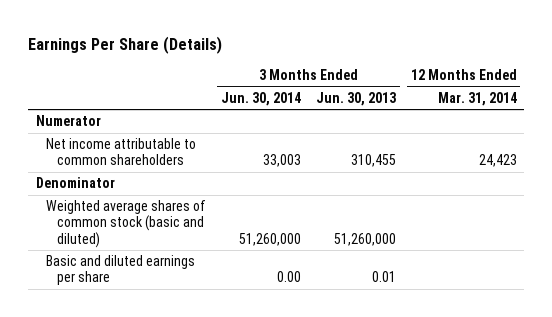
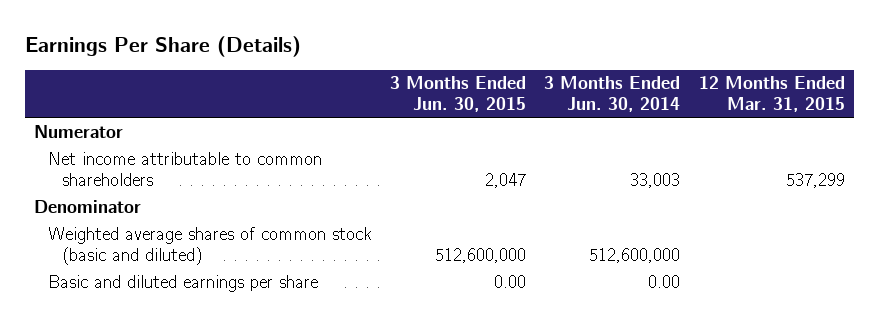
- | 3 Months Ended Jun. 30, 2014 | 3 Months Ended Jun. 30, 2013 | 12 Months Ended Mar. 31, 2014
+ | 3 Months Ended Jun. 30, 2015 | 3 Months Ended Jun. 30, 2014 | 12 Months Ended Mar. 31, 2015
- Weighted average shares of common stock (basic and diluted) | 51,260,000 | 51,260,000 |
+ Weighted average shares of common stock (basic and diluted) | 512,600,000 | 512,600,000 |

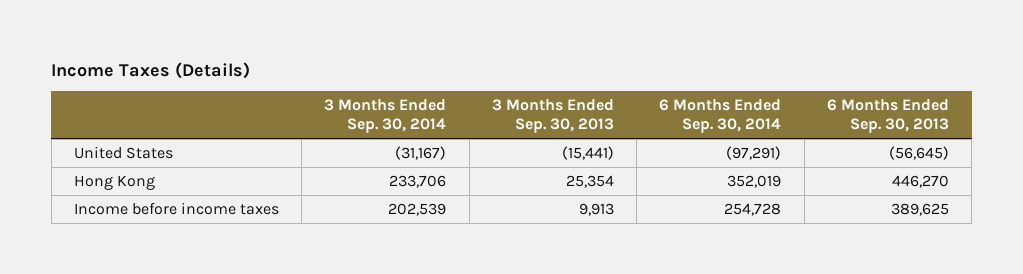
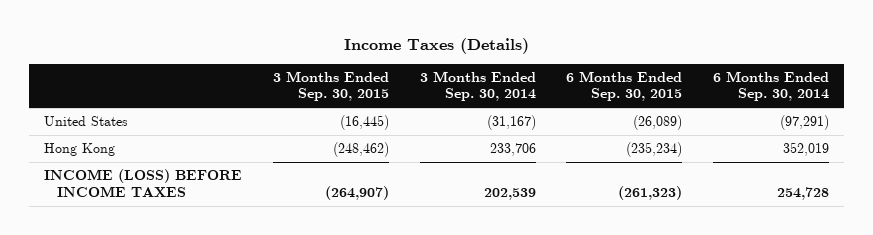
- | 3 Months Ended Sep. 30, 2014 | 3 Months Ended Sep. 30, 2013 | 6 Months Ended Sep. 30, 2014 | 6 Months Ended Sep. 30, 2013
+ | 3 Months Ended Sep. 30, 2015 | 3 Months Ended Sep. 30, 2014 | 6 Months Ended Sep. 30, 2015 | 6 Months Ended Sep. 30, 2014
- Income before income taxes | 202,539 | 9,913 | 254,728 | 389,625
+ INCOME (LOSS) BEFORE INCOME TAXES | (264,907) | 202,539 | (261,323) | 254,728

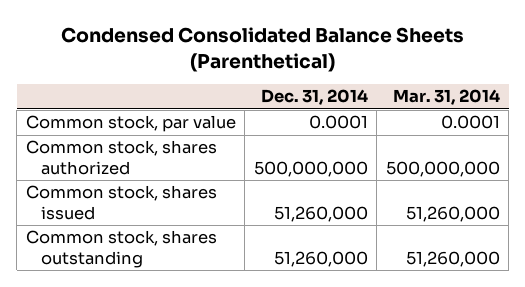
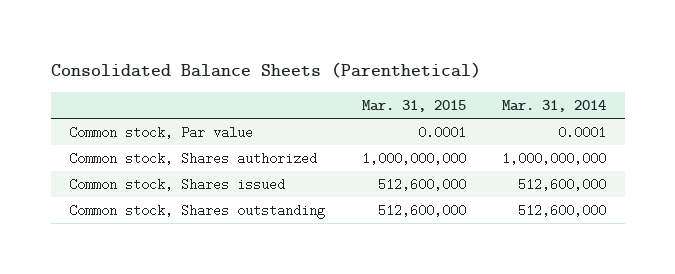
- Condensed Consolidated Balance Sheets (Parenthetical)
+ Consolidated Balance Sheets (Parenthetical)
- | Dec. 31, 2014 | Mar. 31, 2014
+ | Mar. 31, 2015 | Mar. 31, 2014
- Common stock, par value | 0.0001 | 0.0001
- Common stock, shares authorized | 500,000,000 | 500,000,000
- Common stock, shares issued | 51,260,000 | 51,260,000
- Common stock, shares outstanding | 51,260,000 | 51,260,000
+ Common stock, Par value | 0.0001 | 0.0001
+ Common stock, Shares authorized | 1,000,000,000 | 1,000,000,000
+ Common stock, Shares issued | 512,600,000 | 512,600,000
+ Common stock, Shares outstanding | 512,600,000 | 512,600,000

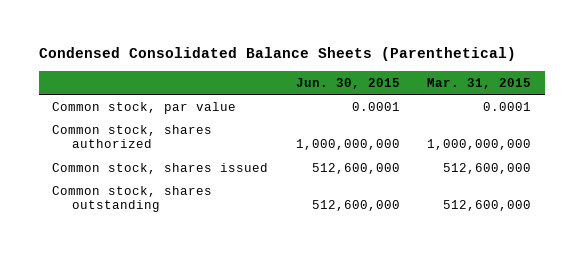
- Consolidated Balance Sheets (Parenthetical)
+ Condensed Consolidated Balance Sheets (Parenthetical)
- | Mar. 31, 2015 | Mar. 31, 2014
+ | Jun. 30, 2015 | Mar. 31, 2015
- Common stock, Par value | 0.0001 | 0.0001
- Common stock, Shares authorized | 1,000,000,000 | 1,000,000,000
- Common stock, Shares issued | 512,600,000 | 512,600,000
- Common stock, Shares outstanding | 512,600,000 | 512,600,000
+ Common stock, par value | 0.0001 | 0.0001
+ Common stock, shares authorized | 1,000,000,000 | 1,000,000,000
+ Common stock, shares issued | 512,600,000 | 512,600,000
+ Common stock, shares outstanding | 512,600,000 | 512,600,000

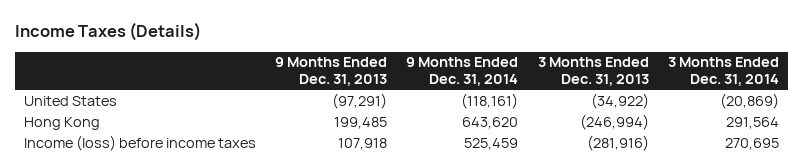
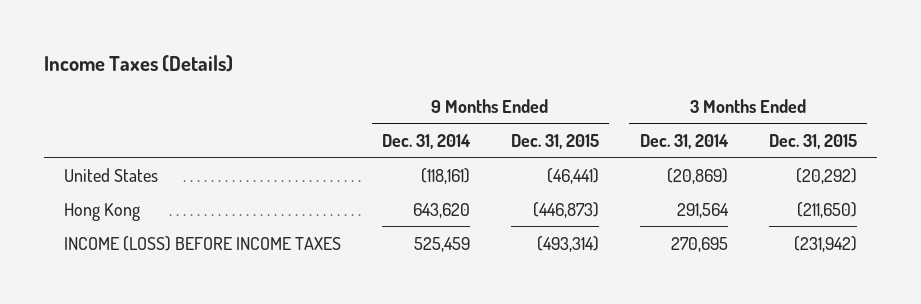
- | 9 Months Ended Dec. 31, 2013 | 9 Months Ended Dec. 31, 2014 | 3 Months Ended Dec. 31, 2013 | 3 Months Ended Dec. 31, 2014
+ | 9 Months Ended Dec. 31, 2014 | 9 Months Ended Dec. 31, 2015 | 3 Months Ended Dec. 31, 2014 | 3 Months Ended Dec. 31, 2015
- Income (loss) before income taxes | 107,918 | 525,459 | (281,916) | 270,695
+ INCOME (LOSS) BEFORE INCOME TAXES | 525,459 | (493,314) | 270,695 | (231,942)

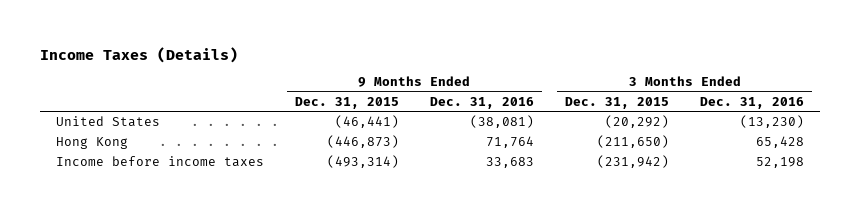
- | 9 Months Ended Dec. 31, 2014 | 9 Months Ended Dec. 31, 2015 | 3 Months Ended Dec. 31, 2014 | 3 Months Ended Dec. 31, 2015
+ | 9 Months Ended Dec. 31, 2015 | 9 Months Ended Dec. 31, 2016 | 3 Months Ended Dec. 31, 2015 | 3 Months Ended Dec. 31, 2016
- INCOME (LOSS) BEFORE INCOME TAXES | 525,459 | (493,314) | 270,695 | (231,942)
+ Income before income taxes | (493,314) | 33,683 | (231,942) | 52,198

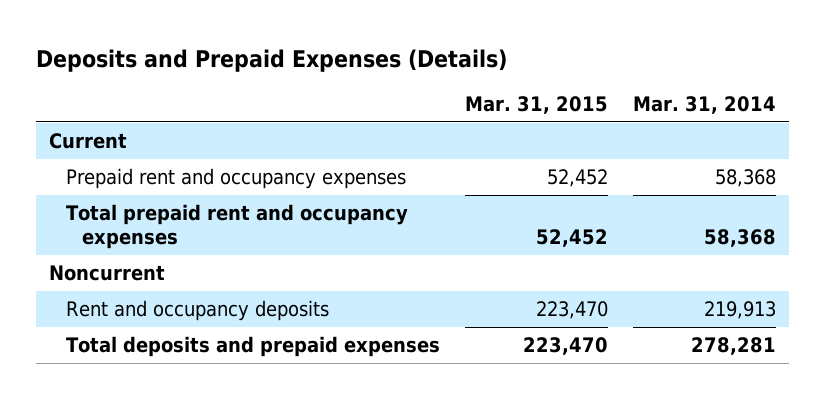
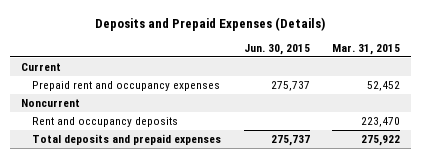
- | Mar. 31, 2015 | Mar. 31, 2014
+ | Jun. 30, 2015 | Mar. 31, 2015
- Total prepaid rent and occupancy expenses | 52,452 | 58,368
- Total deposits and prepaid expenses | 223,470 | 278,281
+ Total deposits and prepaid expenses | 275,737 | 275,922

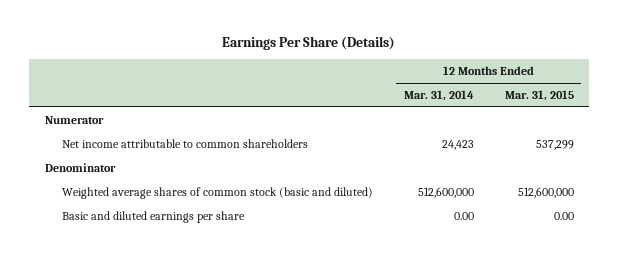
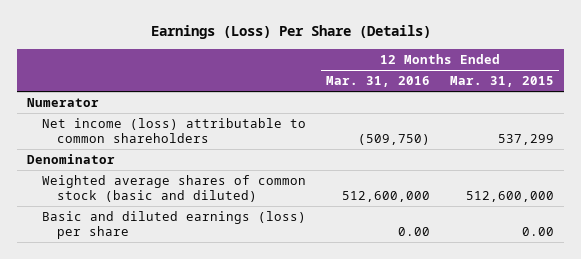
- Earnings Per Share (Details)
+ Earnings (Loss) Per Share (Details)
- | 12 Months Ended Mar. 31, 2014 | 12 Months Ended Mar. 31, 2015
+ | 12 Months Ended Mar. 31, 2016 | 12 Months Ended Mar. 31, 2015
- Net income attributable to common shareholders | 24,423 | 537,299
+ Net income (loss) attributable to common shareholders | (509,750) | 537,299
- Basic and diluted earnings per share | 0.00 | 0.00
+ Basic and diluted earnings (loss) per share | 0.00 | 0.00

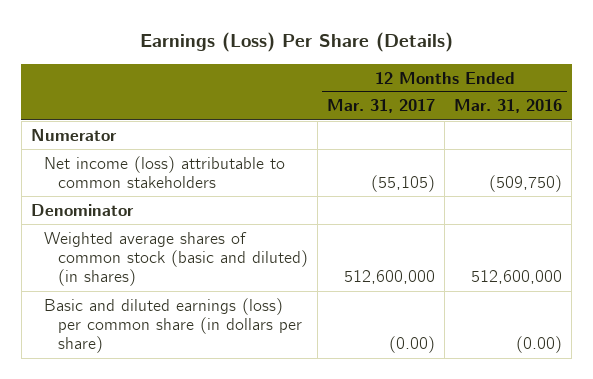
- | 12 Months Ended Mar. 31, 2016 | 12 Months Ended Mar. 31, 2015
+ | 12 Months Ended Mar. 31, 2017 | 12 Months Ended Mar. 31, 2016
- Net income (loss) attributable to common shareholders | (509,750) | 537,299
+ Net income (loss) attributable to common stakeholders | (55,105) | (509,750)
- Weighted average shares of common stock (basic and diluted) | 512,600,000 | 512,600,000
- Basic and diluted earnings (loss) per share | 0.00 | 0.00
+ Weighted average shares of common stock (basic and diluted) (in shares) | 512,600,000 | 512,600,000
+ Basic and diluted earnings (loss) per common share (in dollars per share) | (0.00) | (0.00)

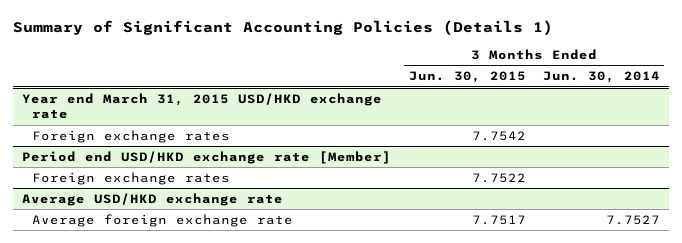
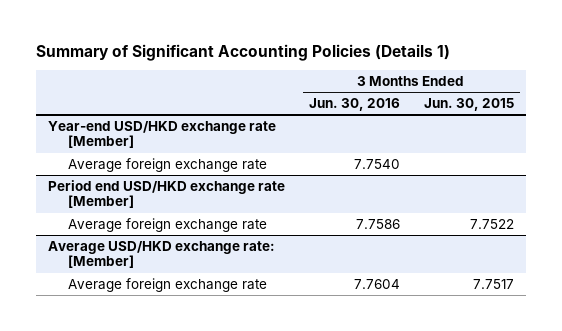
- | 3 Months Ended Jun. 30, 2015 | 3 Months Ended Jun. 30, 2014
+ | 3 Months Ended Jun. 30, 2016 | 3 Months Ended Jun. 30, 2015
- Year end March 31, 2015 USD/HKD exchange rate
- Foreign exchange rates | 7.7542 |
+ Year-end USD/HKD exchange rate [Member]
+ Average foreign exchange rate | 7.7540 |
@ Period end USD/HKD exchange rate [Member]
- Foreign exchange rates | 7.7522 |
- Average USD/HKD exchange rate
@ Period end USD/HKD exchange rate [Member]
+ Average foreign exchange rate | 7.7586 | 7.7522
+ Average USD/HKD exchange rate: [Member]

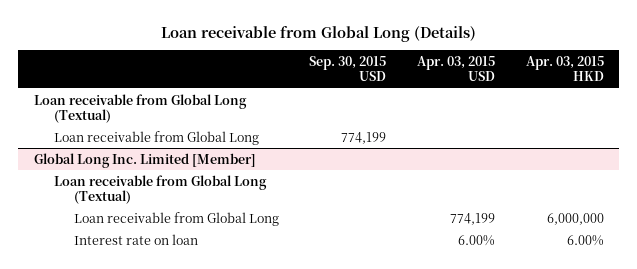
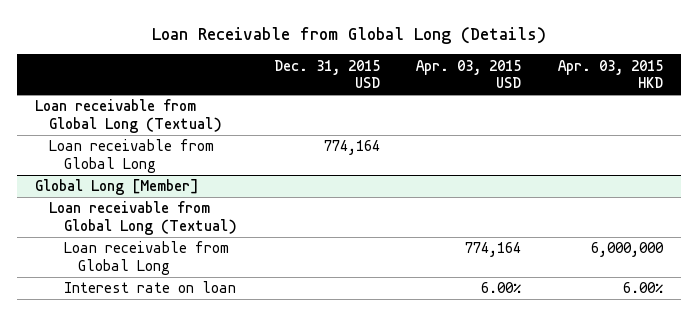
- Loan receivable from Global Long (Details)
+ Loan Receivable from Global Long (Details)
- | Sep. 30, 2015 USD | Apr. 03, 2015 USD | Apr. 03, 2015 HKD
+ | Dec. 31, 2015 USD | Apr. 03, 2015 USD | Apr. 03, 2015 HKD
- Global Long Inc. Limited [Member]
+ Global Long [Member]
- Loan receivable from Global Long | | 774,199 | 6,000,000
+ Loan receivable from Global Long | | 774,164 | 6,000,000

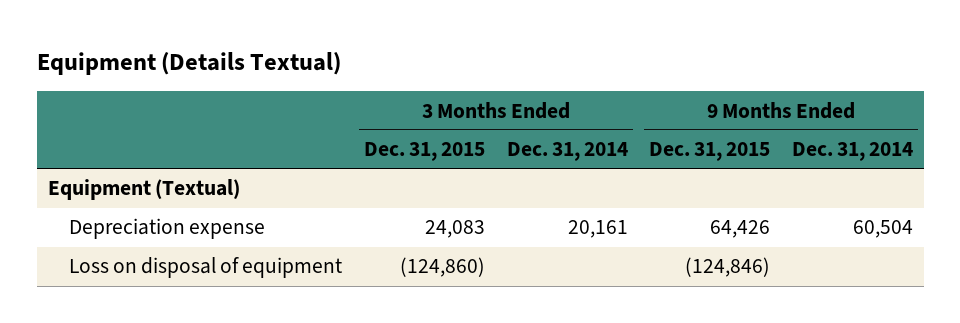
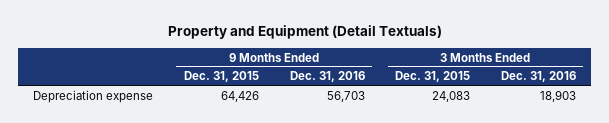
- Equipment (Details Textual)
+ Property and Equipment (Detail Textuals)
- | 3 Months Ended Dec. 31, 2015 | 3 Months Ended Dec. 31, 2014 | 9 Months Ended Dec. 31, 2015 | 9 Months Ended Dec. 31, 2014
+ | 9 Months Ended Dec. 31, 2015 | 9 Months Ended Dec. 31, 2016 | 3 Months Ended Dec. 31, 2015 | 3 Months Ended Dec. 31, 2016
- Equipment (Textual)
- Loss on disposal of equipment | (124,860) | | (124,846) |

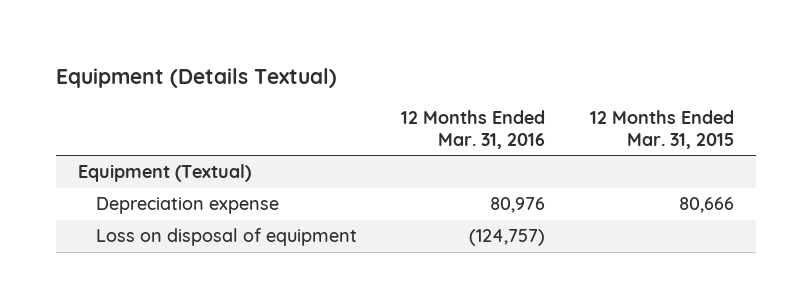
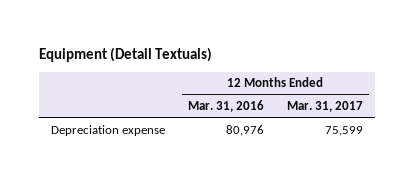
- Equipment (Details Textual)
+ Equipment (Detail Textuals)
- | 12 Months Ended Mar. 31, 2016 | 12 Months Ended Mar. 31, 2015
+ | 12 Months Ended Mar. 31, 2016 | 12 Months Ended Mar. 31, 2017
- Equipment (Textual)
- Loss on disposal of equipment | (124,757) |

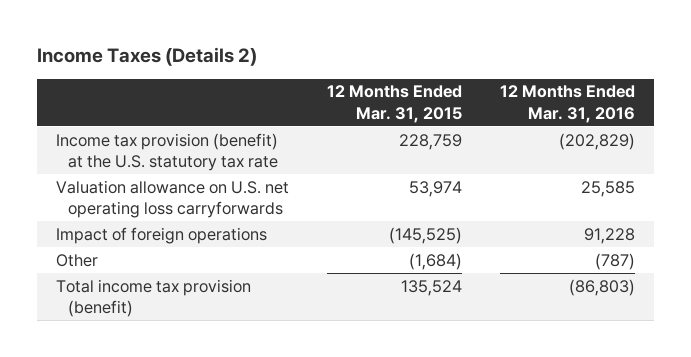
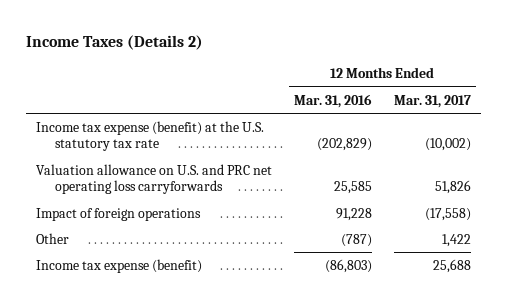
- | 12 Months Ended Mar. 31, 2015 | 12 Months Ended Mar. 31, 2016
+ | 12 Months Ended Mar. 31, 2016 | 12 Months Ended Mar. 31, 2017
- Income tax provision (benefit) at the U.S. statutory tax rate | 228,759 | (202,829)
- Valuation allowance on U.S. net operating loss carryforwards | 53,974 | 25,585
+ Income tax expense (benefit) at the U.S. statutory tax rate | (202,829) | (10,002)
+ Valuation allowance on U.S. and PRC net operating loss carryforwards | 25,585 | 51,826
- Total income tax provision (benefit) | 135,524 | (86,803)
+ Income tax expense (benefit) | (86,803) | 25,688

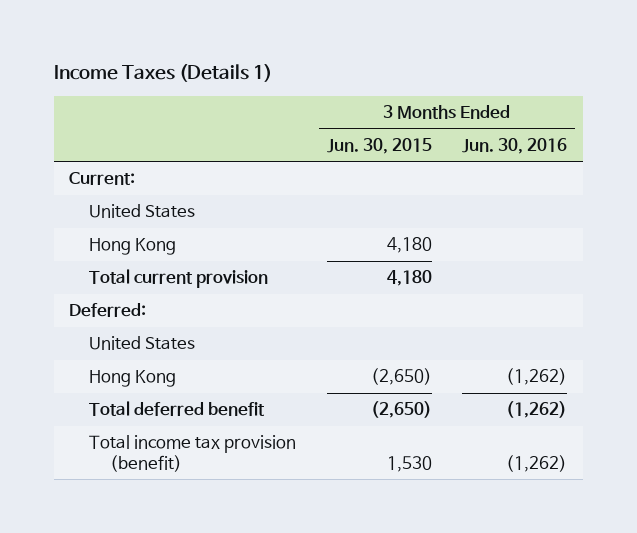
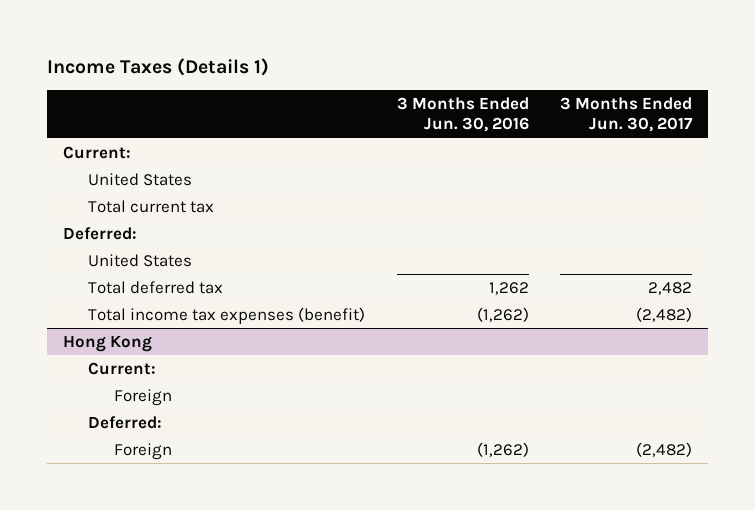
- | 3 Months Ended Jun. 30, 2015 | 3 Months Ended Jun. 30, 2016
+ | 3 Months Ended Jun. 30, 2016 | 3 Months Ended Jun. 30, 2017
- Hong Kong | 4,180 |
- Total current provision | 4,180 |
+ Total current tax
- Hong Kong | (2,650) | (1,262)
- Total deferred benefit | (2,650) | (1,262)
- Total income tax provision (benefit) | 1,530 | (1,262)
+ Total deferred tax | 1,262 | 2,482
+ Total income tax expenses (benefit) | (1,262) | (2,482)
+ Hong Kong
+ Current:
+ Foreign
+ Deferred:
+ Foreign | (1,262) | (2,482)

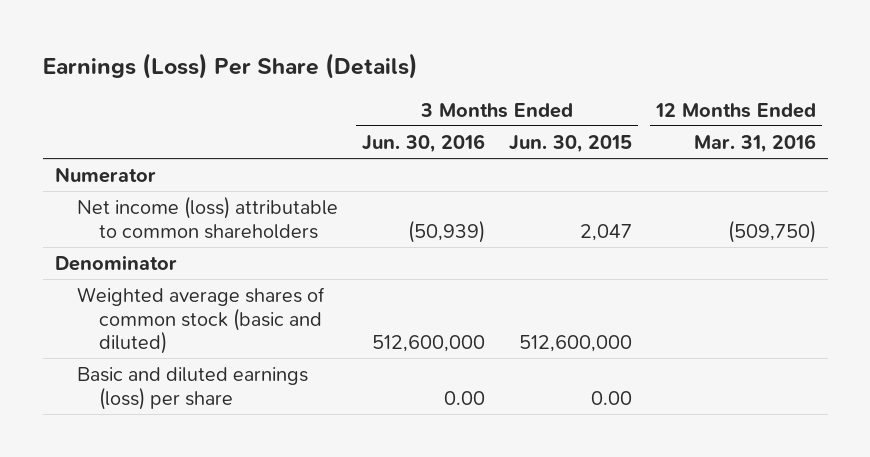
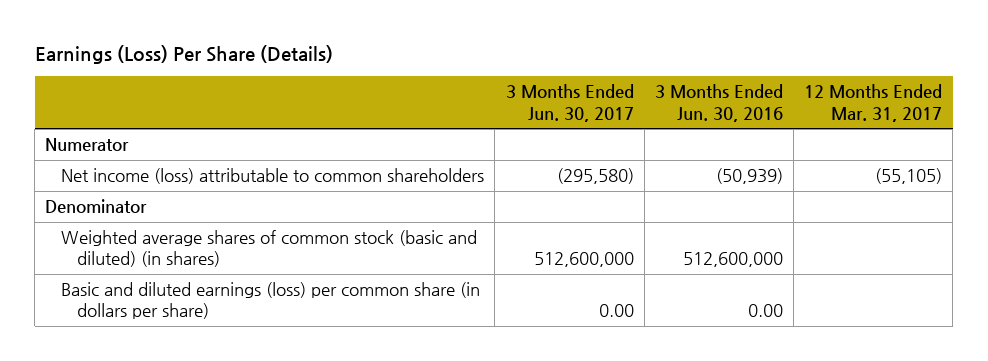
- | 3 Months Ended Jun. 30, 2016 | 3 Months Ended Jun. 30, 2015 | 12 Months Ended Mar. 31, 2016
+ | 3 Months Ended Jun. 30, 2017 | 3 Months Ended Jun. 30, 2016 | 12 Months Ended Mar. 31, 2017
- Weighted average shares of common stock (basic and diluted) | 512,600,000 | 512,600,000 |
- Basic and diluted earnings (loss) per share | 0.00 | 0.00 |
+ Weighted average shares of common stock (basic and diluted) (in shares) | 512,600,000 | 512,600,000 |
+ Basic and diluted earnings (loss) per common share (in dollars per share) | 0.00 | 0.00 |

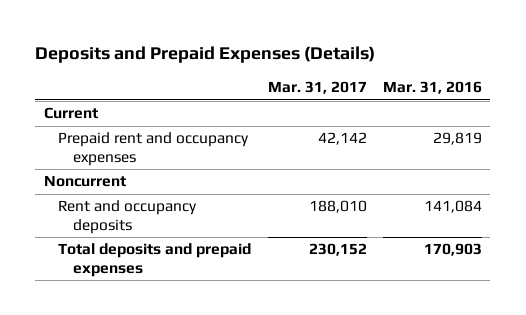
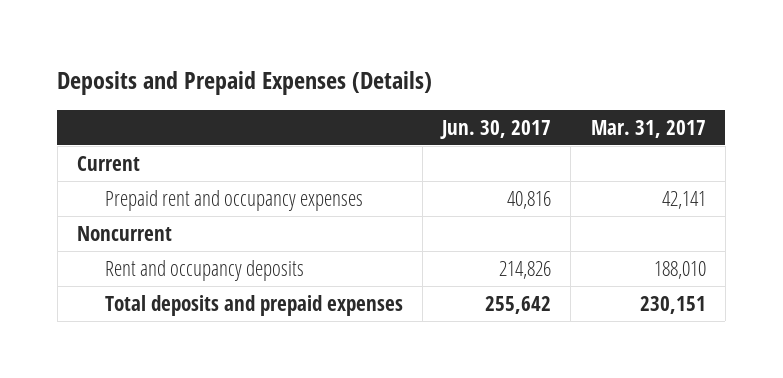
- | Mar. 31, 2017 | Mar. 31, 2016
+ | Jun. 30, 2017 | Mar. 31, 2017
- Prepaid rent and occupancy expenses | 42,142 | 29,819
+ Prepaid rent and occupancy expenses | 40,816 | 42,141
- Total deposits and prepaid expenses | 230,152 | 170,903
+ Total deposits and prepaid expenses | 255,642 | 230,151

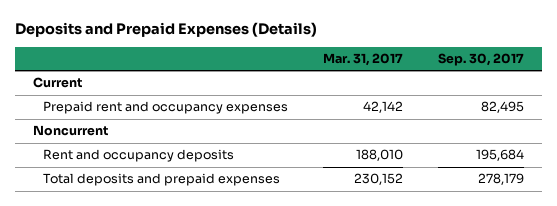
- | Jun. 30, 2017 | Mar. 31, 2017
+ | Mar. 31, 2017 | Sep. 30, 2017
- Prepaid rent and occupancy expenses | 40,816 | 42,141
+ Prepaid rent and occupancy expenses | 42,142 | 82,495
- Total deposits and prepaid expenses | 255,642 | 230,151
+ Total deposits and prepaid expenses | 230,152 | 278,179

